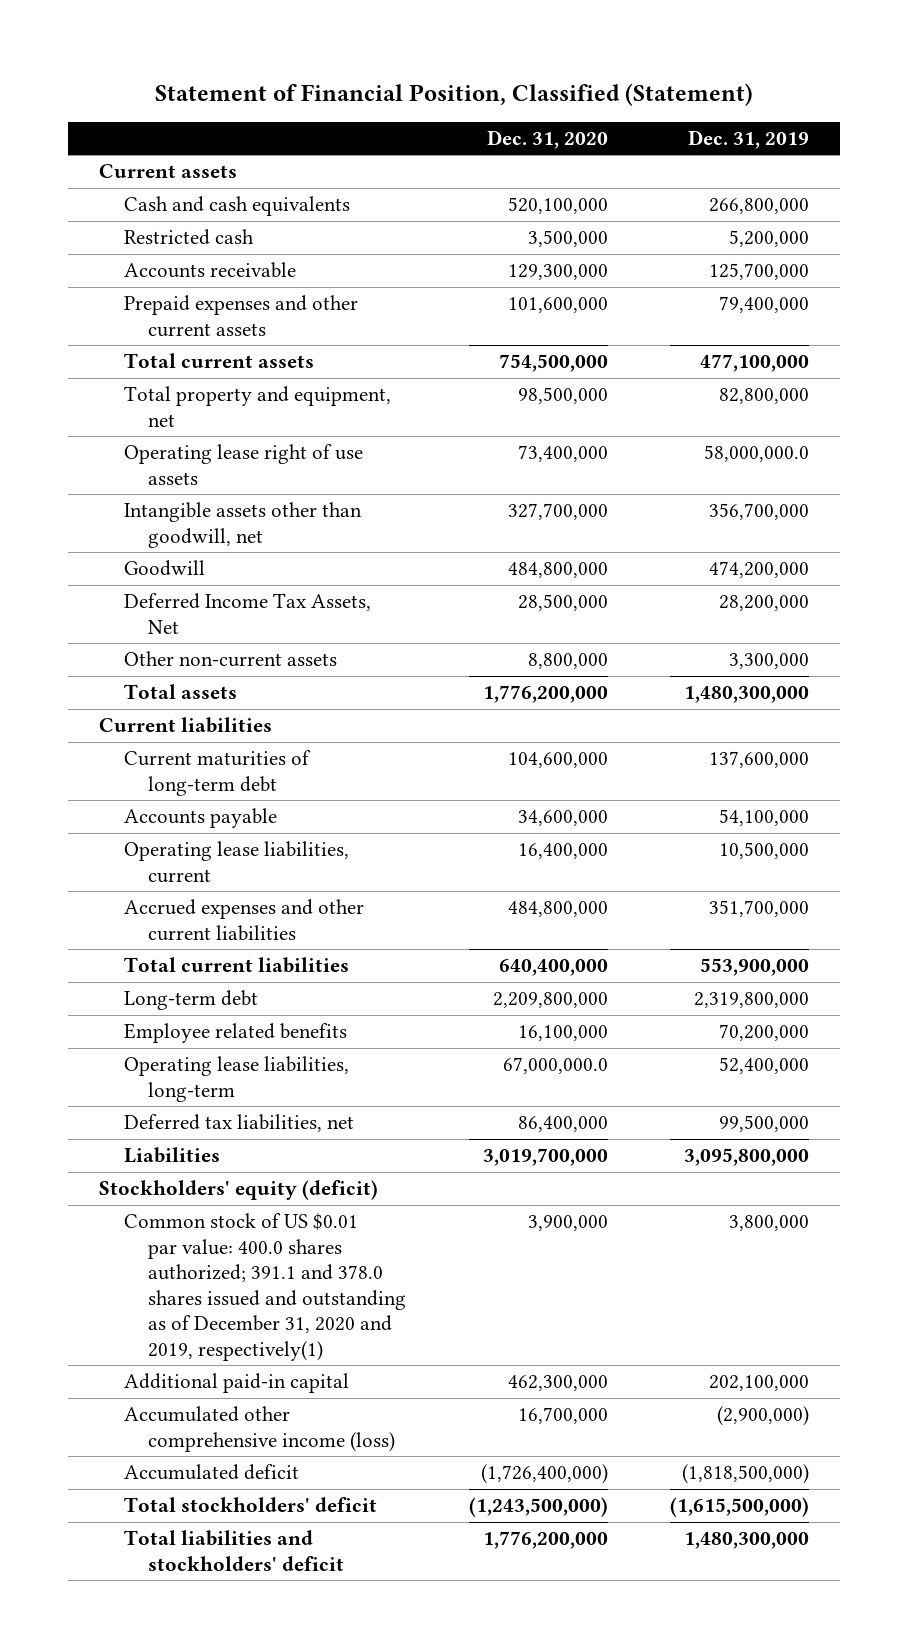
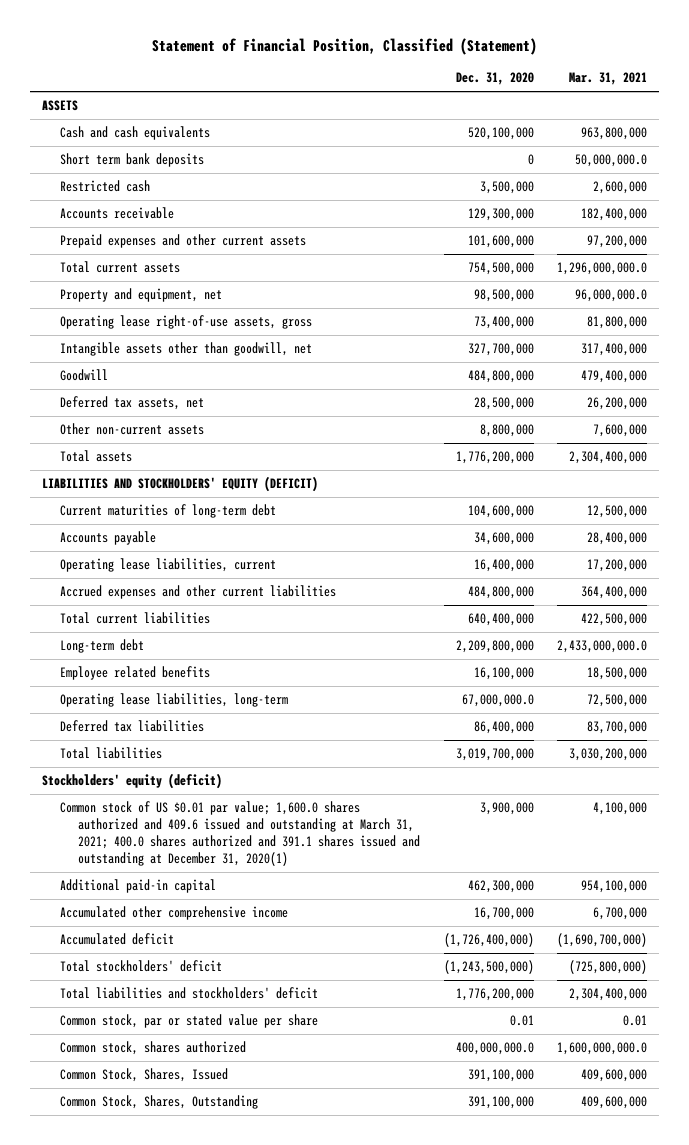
- | Dec. 31, 2020 | Dec. 31, 2019
+ | Dec. 31, 2020 | Mar. 31, 2021
- Current assets
+ ASSETS
+ Short term bank deposits | 0 | 50,000,000.0
- Total property and equipment, net | 98,500,000 | 82,800,000
- Operating lease right of use assets | 73,400,000 | 58,000,000.0
+ Property and equipment, net | 98,500,000 | 96,000,000.0
+ Operating lease right-of-use assets, gross | 73,400,000 | 81,800,000
- Deferred Income Tax Assets, Net | 28,500,000 | 28,200,000
+ Deferred tax assets, net | 28,500,000 | 26,200,000
- Current liabilities
+ LIABILITIES AND STOCKHOLDERS' EQUITY (DEFICIT)
- Deferred tax liabilities, net | 86,400,000 | 99,500,000
- Liabilities | 3,019,700,000 | 3,095,800,000
+ Deferred tax liabilities | 86,400,000 | 83,700,000
+ Total liabilities | 3,019,700,000 | 3,030,200,000
- Common stock of US $0.01 par value: 400.0 shares authorized; 391.1 and 378.0 shares issued and outstanding as of December 31, 2020 and 2019, respectively(1) | 3,900,000 | 3,800,000
+ Common stock of US $0.01 par value; 1,600.0 shares authorized and 409.6 issued and outstanding at March 31, 2021; 400.0 shares authorized and 391.1 shares issued and outstanding at December 31, 2020(1) | 3,900,000 | 4,100,000
- Accumulated other comprehensive income (loss) | 16,700,000 | (2,900,000)
+ Accumulated other comprehensive income | 16,700,000 | 6,700,000
+ Common stock, par or stated value per share | 0.01 | 0.01
+ Common stock, shares authorized | 400,000,000.0 | 1,600,000,000.0
+ Common Stock, Shares, Issued | 391,100,000 | 409,600,000
+ Common Stock, Shares, Outstanding | 391,100,000 | 409,600,000

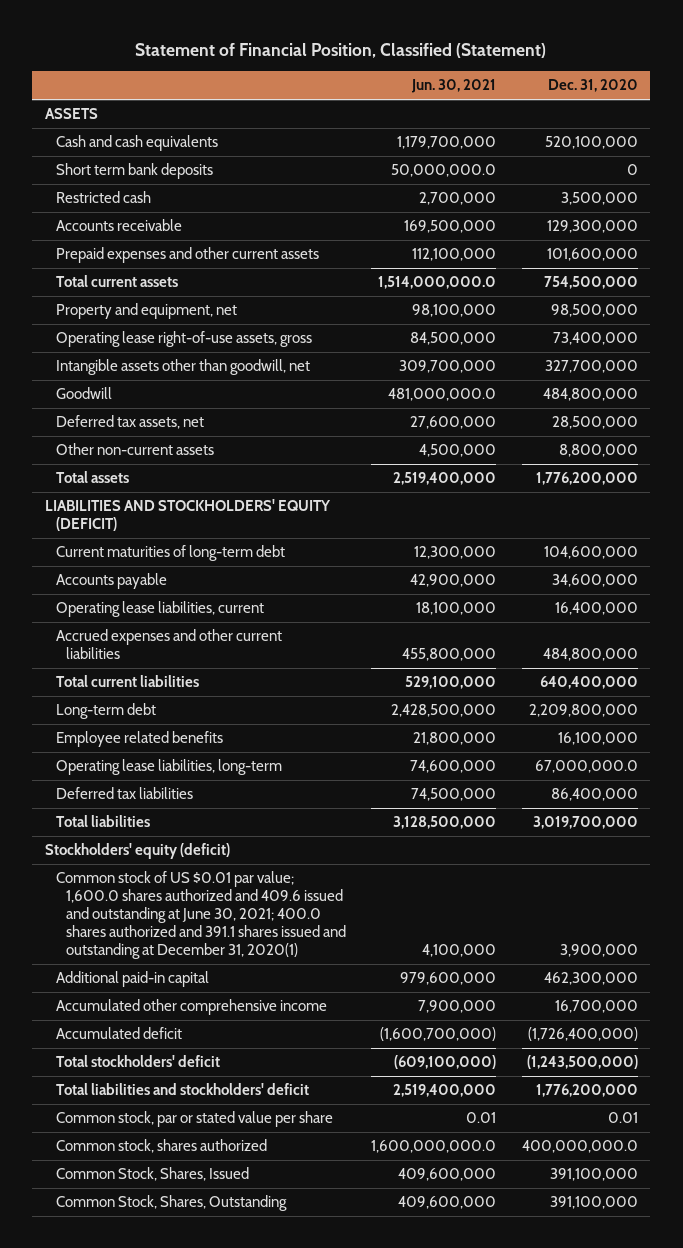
- | Dec. 31, 2020 | Mar. 31, 2021
+ | Jun. 30, 2021 | Dec. 31, 2020
- Common stock of US $0.01 par value; 1,600.0 shares authorized and 409.6 issued and outstanding at March 31, 2021; 400.0 shares authorized and 391.1 shares issued and outstanding at December 31, 2020(1) | 3,900,000 | 4,100,000
+ Common stock of US $0.01 par value; 1,600.0 shares authorized and 409.6 issued and outstanding at June 30, 2021; 400.0 shares authorized and 391.1 shares issued and outstanding at December 31, 2020(1) | 4,100,000 | 3,900,000

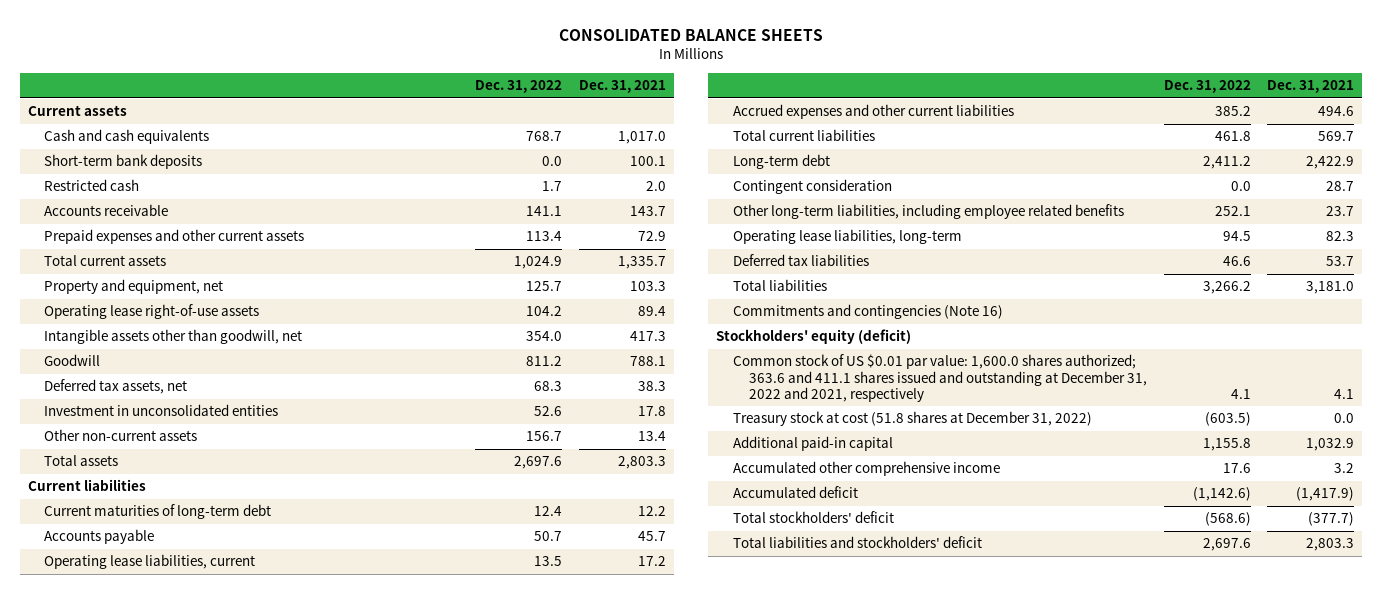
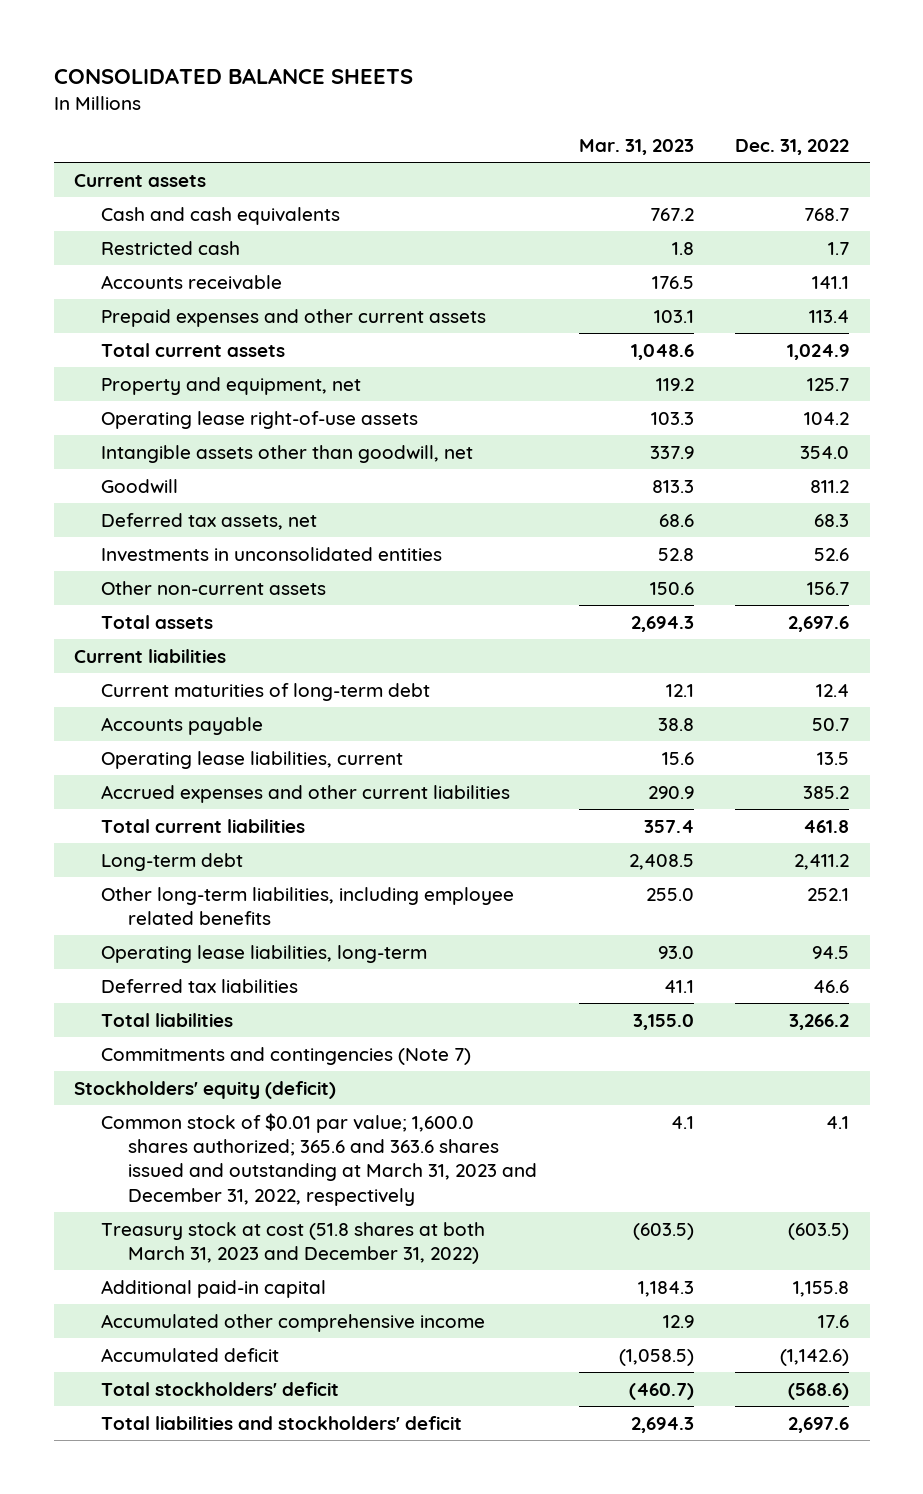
- | Dec. 31, 2022 | Dec. 31, 2021
+ | Mar. 31, 2023 | Dec. 31, 2022
- Short-term bank deposits | 0.0 | 100.1
- Investment in unconsolidated entities | 52.6 | 17.8
+ Investments in unconsolidated entities | 52.8 | 52.6
- Contingent consideration | 0.0 | 28.7
- Commitments and contingencies (Note 16)
+ Commitments and contingencies (Note 7)
- Common stock of US $0.01 par value: 1,600.0 shares authorized; 363.6 and 411.1 shares issued and outstanding at December 31, 2022 and 2021, respectively | 4.1 | 4.1
- Treasury stock at cost (51.8 shares at December 31, 2022) | (603.5) | 0.0
+ Common stock of $0.01 par value; 1,600.0 shares authorized; 365.6 and 363.6 shares issued and outstanding at March 31, 2023 and December 31, 2022, respectively | 4.1 | 4.1
+ Treasury stock at cost (51.8 shares at both March 31, 2023 and December 31, 2022) | (603.5) | (603.5)

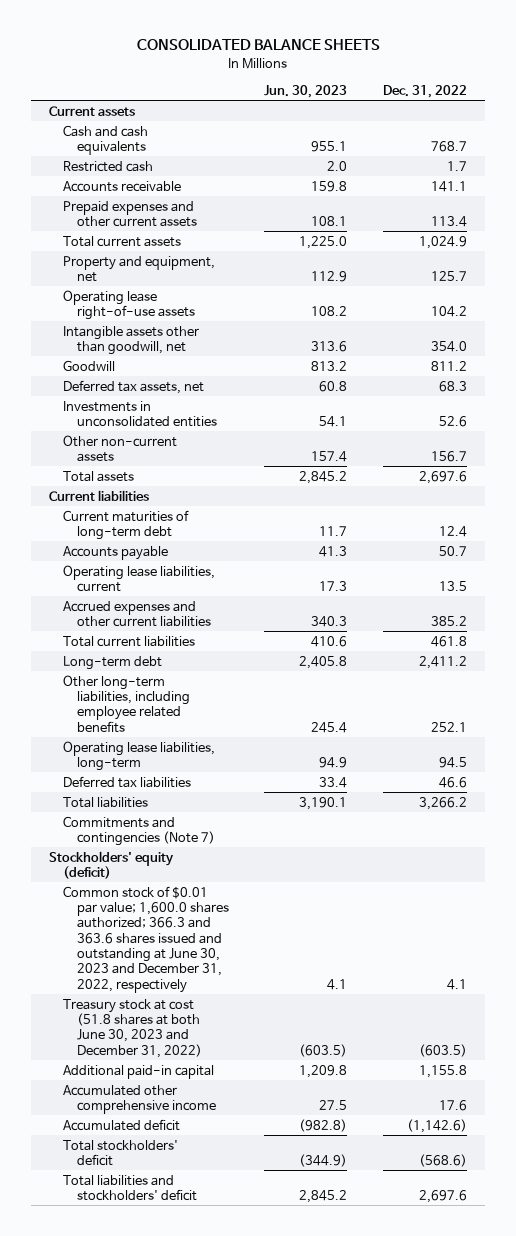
- | Mar. 31, 2023 | Dec. 31, 2022
+ | Jun. 30, 2023 | Dec. 31, 2022
- Common stock of $0.01 par value; 1,600.0 shares authorized; 365.6 and 363.6 shares issued and outstanding at March 31, 2023 and December 31, 2022, respectively | 4.1 | 4.1
- Treasury stock at cost (51.8 shares at both March 31, 2023 and December 31, 2022) | (603.5) | (603.5)
+ Common stock of $0.01 par value; 1,600.0 shares authorized; 366.3 and 363.6 shares issued and outstanding at June 30, 2023 and December 31, 2022, respectively | 4.1 | 4.1
+ Treasury stock at cost (51.8 shares at both June 30, 2023 and December 31, 2022) | (603.5) | (603.5)

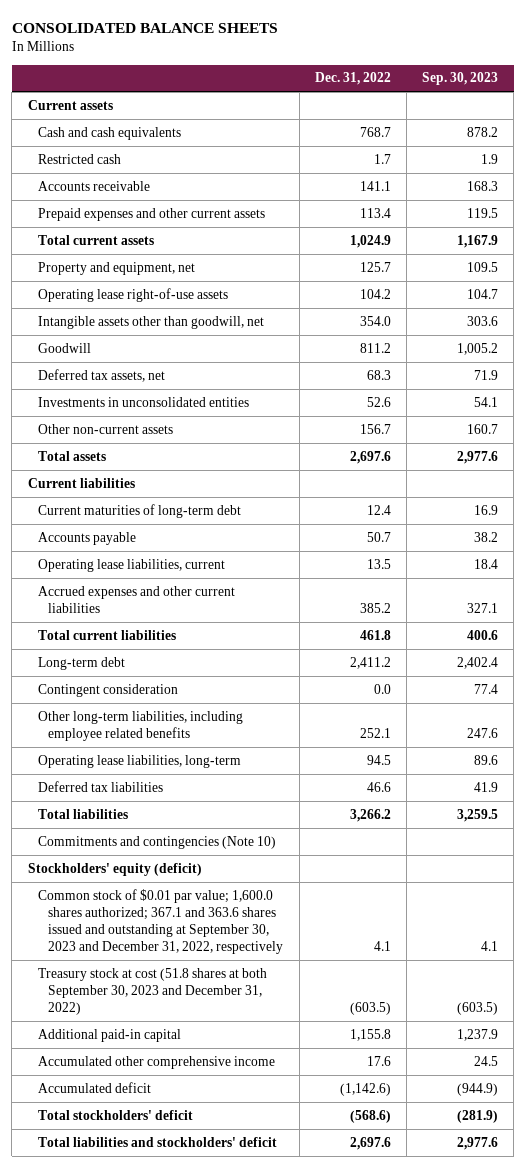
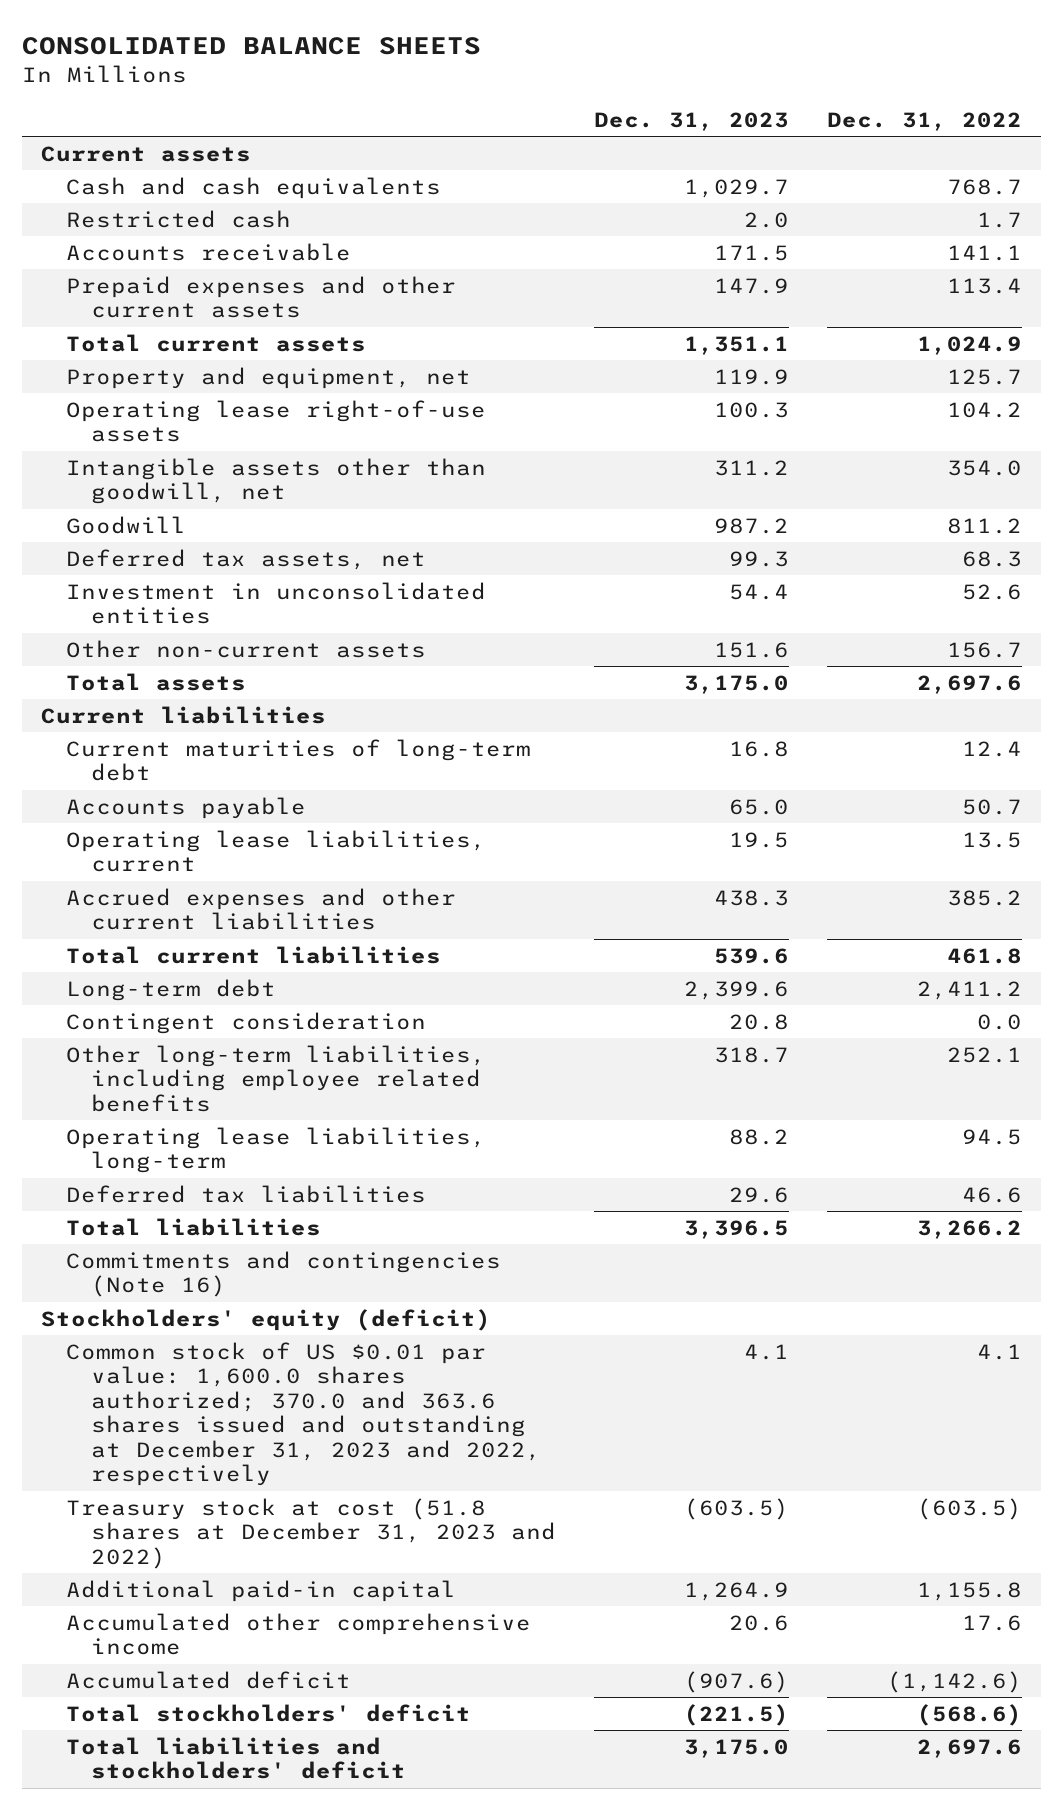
- | Dec. 31, 2022 | Sep. 30, 2023
+ | Dec. 31, 2023 | Dec. 31, 2022
- Investments in unconsolidated entities | 52.6 | 54.1
+ Investment in unconsolidated entities | 54.4 | 52.6
- Commitments and contingencies (Note 10)
+ Commitments and contingencies (Note 16)
- Common stock of $0.01 par value; 1,600.0 shares authorized; 367.1 and 363.6 shares issued and outstanding at September 30, 2023 and December 31, 2022, respectively | 4.1 | 4.1
- Treasury stock at cost (51.8 shares at both September 30, 2023 and December 31, 2022) | (603.5) | (603.5)
+ Common stock of US $0.01 par value: 1,600.0 shares authorized; 370.0 and 363.6 shares issued and outstanding at December 31, 2023 and 2022, respectively | 4.1 | 4.1
+ Treasury stock at cost (51.8 shares at December 31, 2023 and 2022) | (603.5) | (603.5)

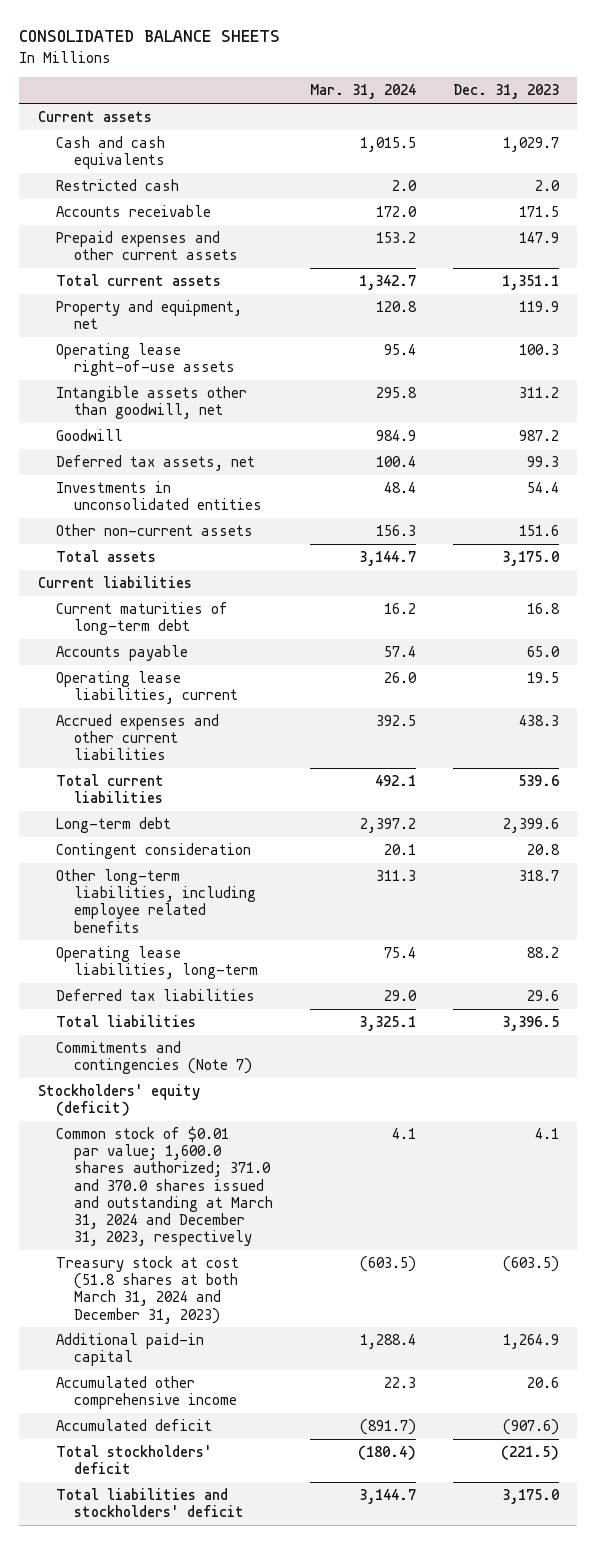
- | Dec. 31, 2023 | Dec. 31, 2022
+ | Mar. 31, 2024 | Dec. 31, 2023
- Investment in unconsolidated entities | 54.4 | 52.6
+ Investments in unconsolidated entities | 48.4 | 54.4
- Commitments and contingencies (Note 16)
+ Commitments and contingencies (Note 7)
- Common stock of US $0.01 par value: 1,600.0 shares authorized; 370.0 and 363.6 shares issued and outstanding at December 31, 2023 and 2022, respectively | 4.1 | 4.1
- Treasury stock at cost (51.8 shares at December 31, 2023 and 2022) | (603.5) | (603.5)
+ Common stock of $0.01 par value; 1,600.0 shares authorized; 371.0 and 370.0 shares issued and outstanding at March 31, 2024 and December 31, 2023, respectively | 4.1 | 4.1
+ Treasury stock at cost (51.8 shares at both March 31, 2024 and December 31, 2023) | (603.5) | (603.5)

